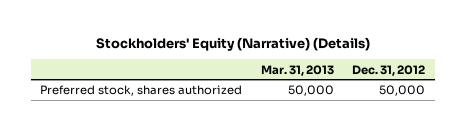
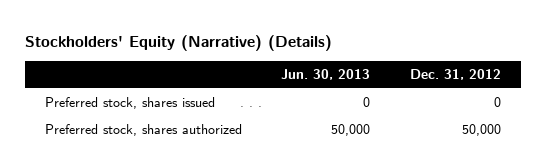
- | Mar. 31, 2013 | Dec. 31, 2012
+ | Jun. 30, 2013 | Dec. 31, 2012
+ Preferred stock, shares issued | 0 | 0

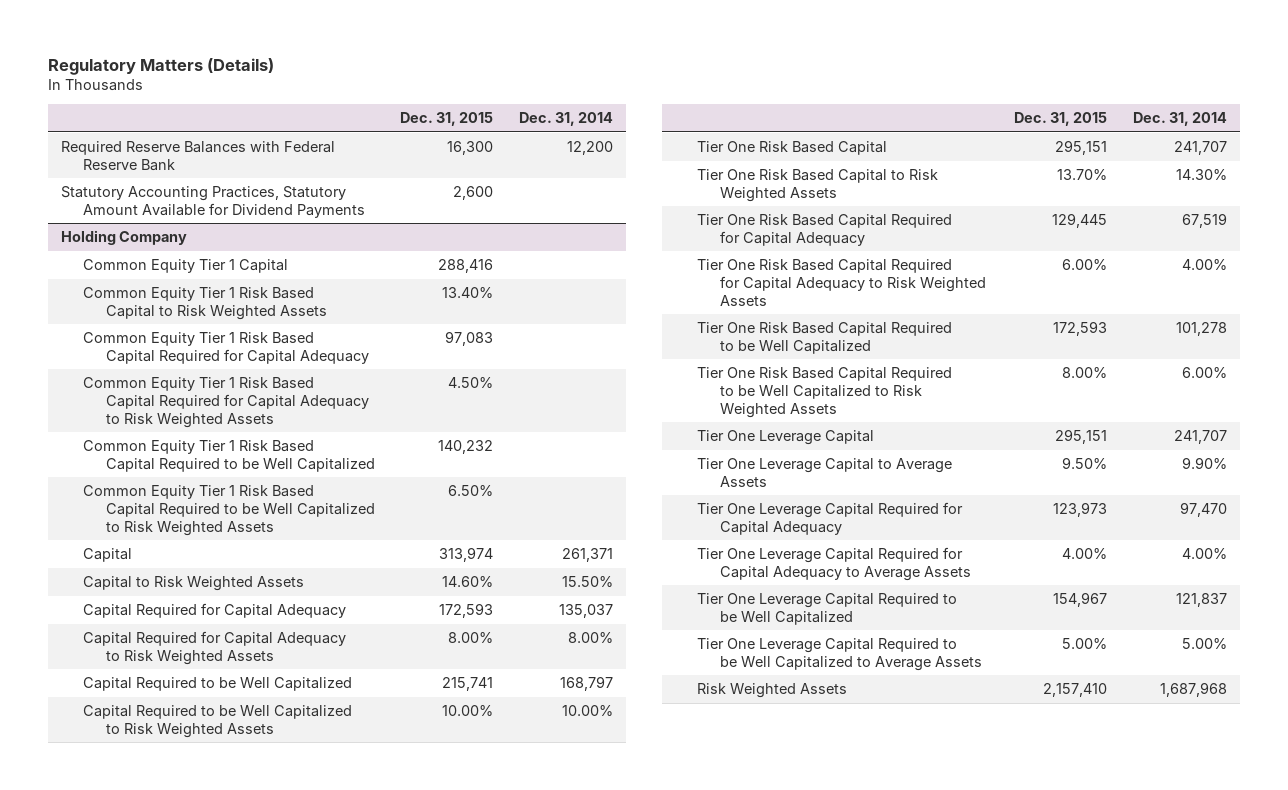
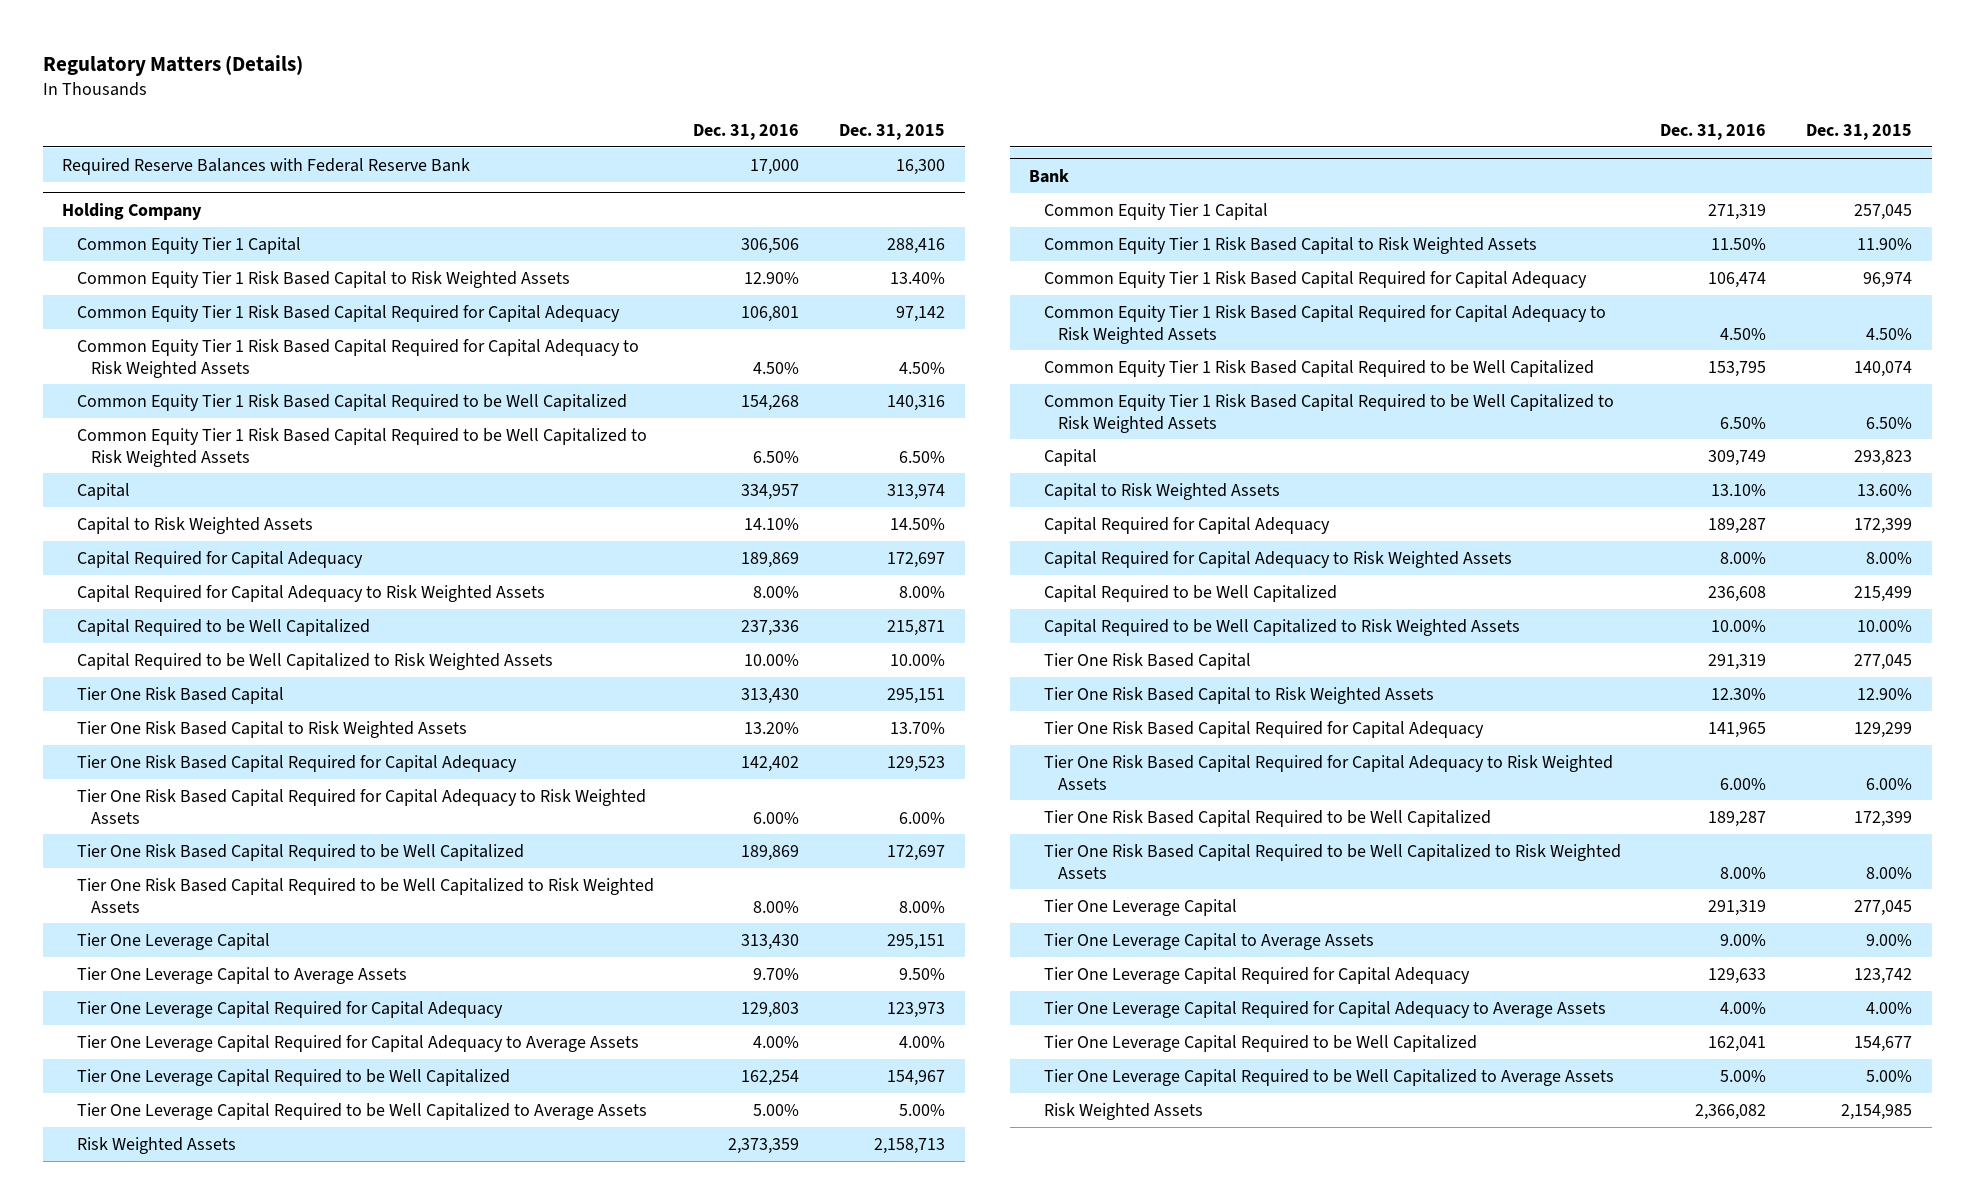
- | Dec. 31, 2015 | Dec. 31, 2014
+ | Dec. 31, 2016 | Dec. 31, 2015
- Statutory Accounting Practices, Statutory Amount Available for Dividend Payments | 2,600 |
@ Holding Company
- Common Equity Tier 1 Risk Based Capital Required for Capital Adequacy | 97,083 |
+ Common Equity Tier 1 Risk Based Capital Required for Capital Adequacy | 106,801 | 97,142
- Common Equity Tier 1 Risk Based Capital Required to be Well Capitalized | 140,232 |
+ Common Equity Tier 1 Risk Based Capital Required to be Well Capitalized | 154,268 | 140,316
- Capital to Risk Weighted Assets | 14.60% | 15.50%
- Capital Required for Capital Adequacy | 172,593 | 135,037
+ Capital to Risk Weighted Assets | 14.10% | 14.50%
+ Capital Required for Capital Adequacy | 189,869 | 172,697
- Capital Required to be Well Capitalized | 215,741 | 168,797
+ Capital Required to be Well Capitalized | 237,336 | 215,871
- Tier One Risk Based Capital Required for Capital Adequacy | 129,445 | 67,519
+ Tier One Risk Based Capital Required for Capital Adequacy | 142,402 | 129,523
- Tier One Risk Based Capital Required to be Well Capitalized | 172,593 | 101,278
+ Tier One Risk Based Capital Required to be Well Capitalized | 189,869 | 172,697
- Risk Weighted Assets | 2,157,410 | 1,687,968
+ Risk Weighted Assets | 2,373,359 | 2,158,713
+ Bank
+ Common Equity Tier 1 Capital | 271,319 | 257,045
+ Common Equity Tier 1 Risk Based Capital to Risk Weighted Assets | 11.50% | 11.90%
+ Common Equity Tier 1 Risk Based Capital Required for Capital Adequacy | 106,474 | 96,974
+ Common Equity Tier 1 Risk Based Capital Required for Capital Adequacy to Risk Weighted Assets | 4.50% | 4.50%
+ Common Equity Tier 1 Risk Based Capital Required to be Well Capitalized | 153,795 | 140,074
+ Common Equity Tier 1 Risk Based Capital Required to be Well Capitalized to Risk Weighted Assets | 6.50% | 6.50%
+ Capital | 309,749 | 293,823
+ Capital to Risk Weighted Assets | 13.10% | 13.60%
+ Capital Required for Capital Adequacy | 189,287 | 172,399
+ Capital Required for Capital Adequacy to Risk Weighted Assets | 8.00% | 8.00%
+ Capital Required to be Well Capitalized | 236,608 | 215,499
+ Capital Required to be Well Capitalized to Risk Weighted Assets | 10.00% | 10.00%
+ Tier One Risk Based Capital | 291,319 | 277,045
+ Tier One Risk Based Capital to Risk Weighted Assets | 12.30% | 12.90%
+ Tier One Risk Based Capital Required for Capital Adequacy | 141,965 | 129,299
+ Tier One Risk Based Capital Required for Capital Adequacy to Risk Weighted Assets | 6.00% | 6.00%
+ Tier One Risk Based Capital Required to be Well Capitalized | 189,287 | 172,399
+ Tier One Risk Based Capital Required to be Well Capitalized to Risk Weighted Assets | 8.00% | 8.00%
+ Tier One Leverage Capital | 291,319 | 277,045
+ Tier One Leverage Capital to Average Assets | 9.00% | 9.00%
+ Tier One Leverage Capital Required for Capital Adequacy | 129,633 | 123,742
+ Tier One Leverage Capital Required for Capital Adequacy to Average Assets | 4.00% | 4.00%
+ Tier One Leverage Capital Required to be Well Capitalized | 162,041 | 154,677
+ Tier One Leverage Capital Required to be Well Capitalized to Average Assets | 5.00% | 5.00%
+ Risk Weighted Assets | 2,366,082 | 2,154,985

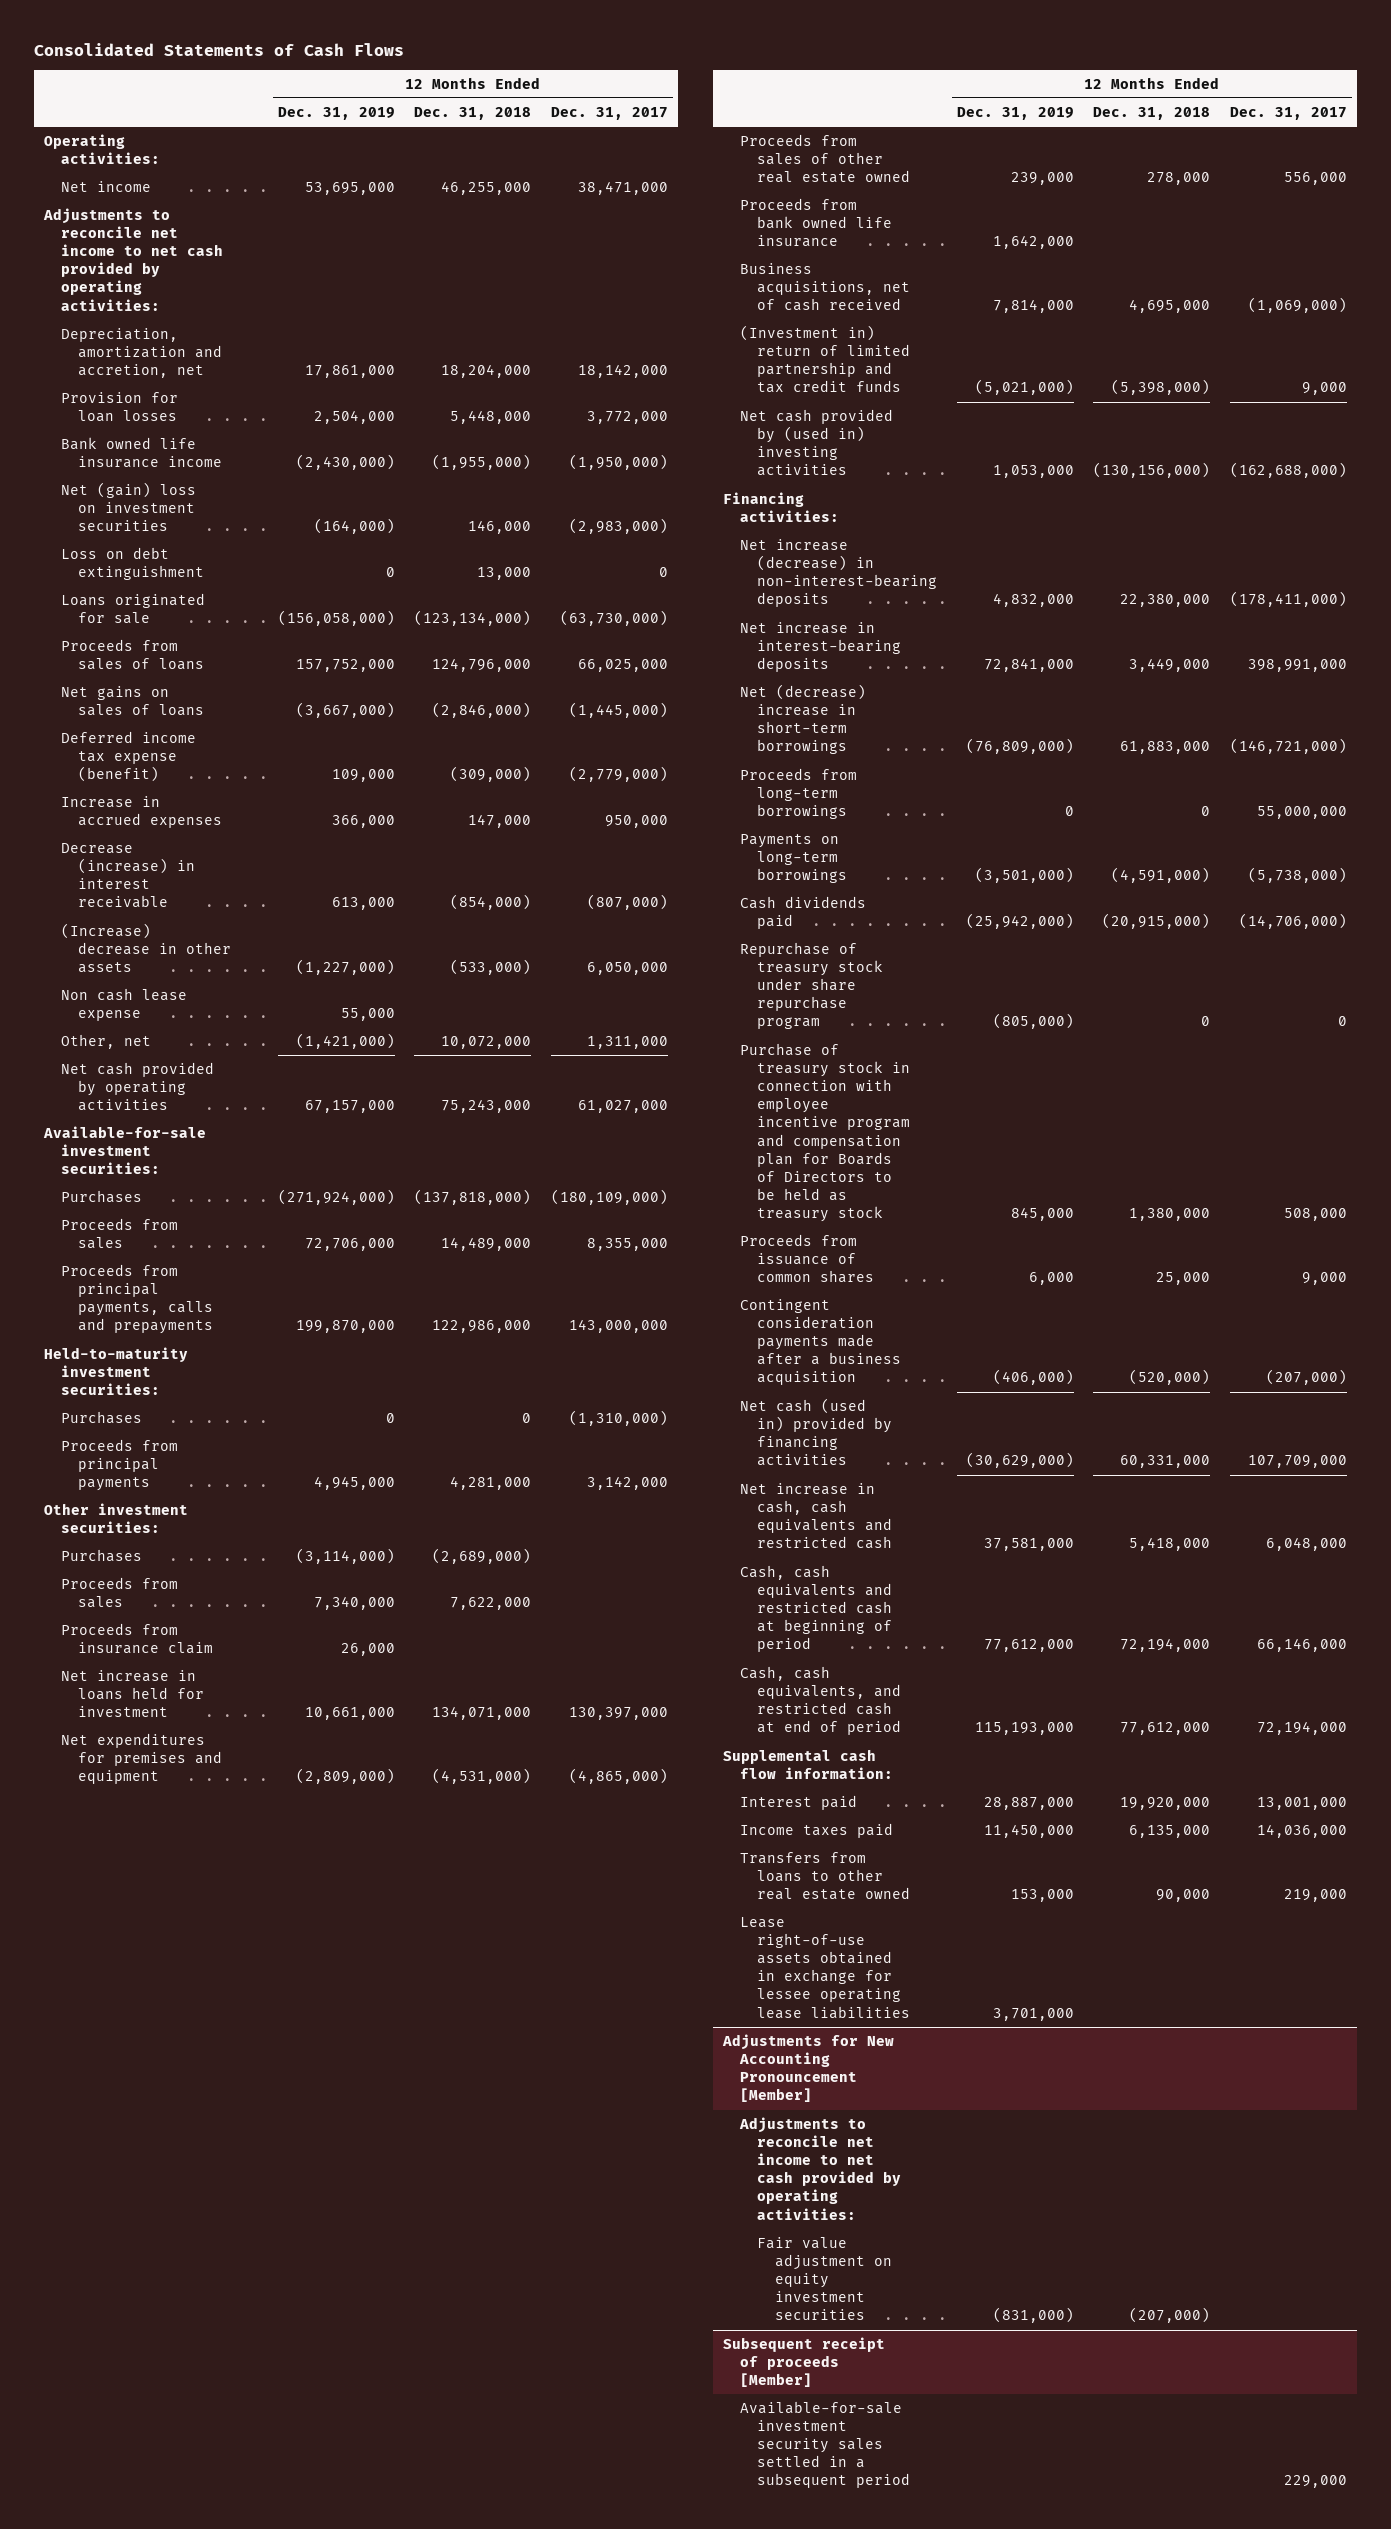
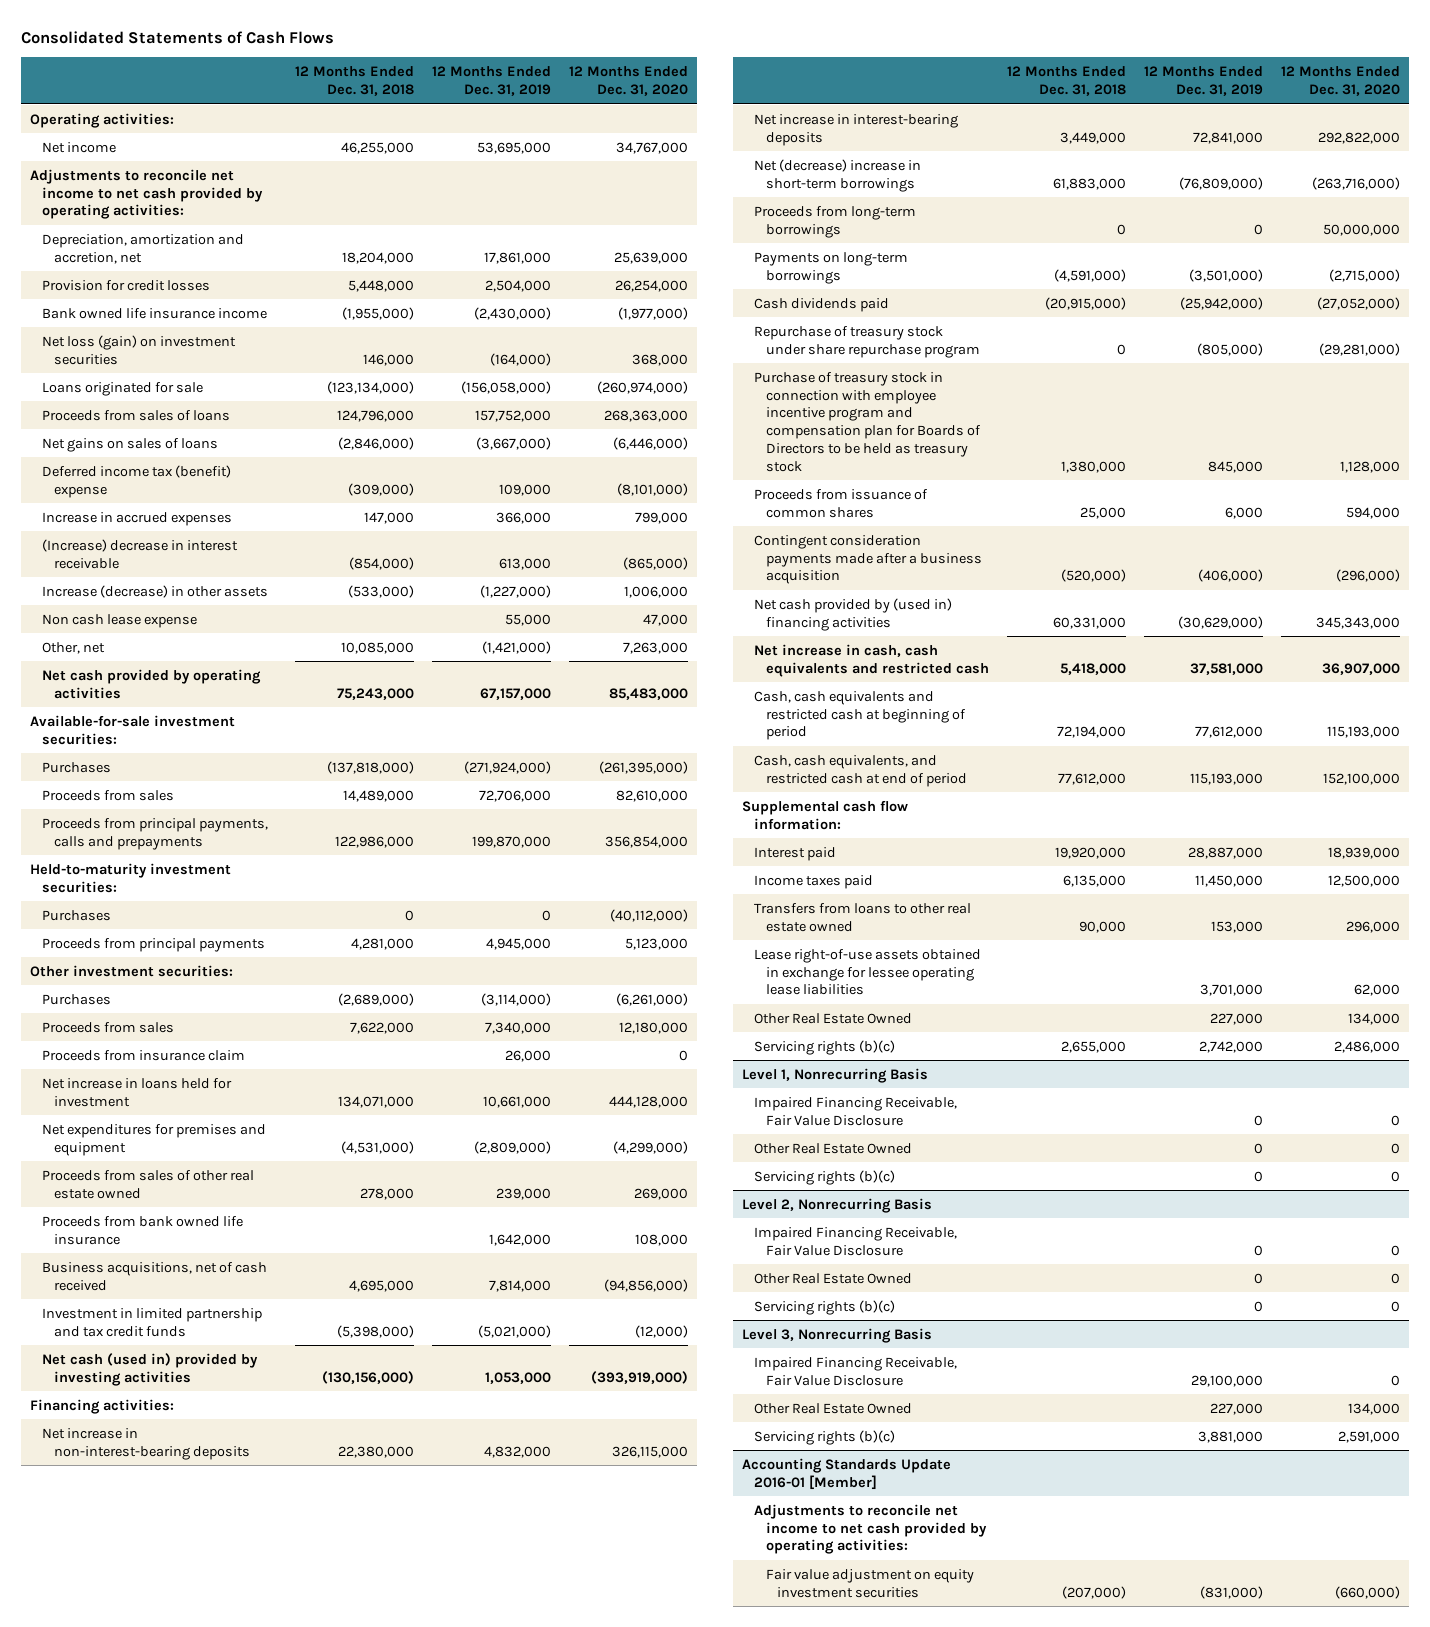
- | 12 Months Ended Dec. 31, 2019 | 12 Months Ended Dec. 31, 2018 | 12 Months Ended Dec. 31, 2017
+ | 12 Months Ended Dec. 31, 2018 | 12 Months Ended Dec. 31, 2019 | 12 Months Ended Dec. 31, 2020
- Provision for loan losses | 2,504,000 | 5,448,000 | 3,772,000
+ Provision for credit losses | 5,448,000 | 2,504,000 | 26,254,000
- Net (gain) loss on investment securities | (164,000) | 146,000 | (2,983,000)
- Loss on debt extinguishment | 0 | 13,000 | 0
+ Net loss (gain) on investment securities | 146,000 | (164,000) | 368,000
- Deferred income tax expense (benefit) | 109,000 | (309,000) | (2,779,000)
+ Deferred income tax (benefit) expense | (309,000) | 109,000 | (8,101,000)
- Decrease (increase) in interest receivable | 613,000 | (854,000) | (807,000)
- (Increase) decrease in other assets | (1,227,000) | (533,000) | 6,050,000
+ (Increase) decrease in interest receivable | (854,000) | 613,000 | (865,000)
+ Increase (decrease) in other assets | (533,000) | (1,227,000) | 1,006,000
- Other, net | (1,421,000) | 10,072,000 | 1,311,000
+ Other, net | 10,085,000 | (1,421,000) | 7,263,000
- (Investment in) return of limited partnership and tax credit funds | (5,021,000) | (5,398,000) | 9,000
- Net cash provided by (used in) investing activities | 1,053,000 | (130,156,000) | (162,688,000)
+ Investment in limited partnership and tax credit funds | (5,398,000) | (5,021,000) | (12,000)
+ Net cash (used in) provided by investing activities | (130,156,000) | 1,053,000 | (393,919,000)
- Net increase (decrease) in non-interest-bearing deposits | 4,832,000 | 22,380,000 | (178,411,000)
+ Net increase in non-interest-bearing deposits | 22,380,000 | 4,832,000 | 326,115,000
- Net cash (used in) provided by financing activities | (30,629,000) | 60,331,000 | 107,709,000
+ Net cash provided by (used in) financing activities | 60,331,000 | (30,629,000) | 345,343,000
- Adjustments for New Accounting Pronouncement [Member]
+ Other Real Estate Owned | | 227,000 | 134,000
+ Servicing rights (b)(c) | 2,655,000 | 2,742,000 | 2,486,000
+ Level 1, Nonrecurring Basis
+ Impaired Financing Receivable, Fair Value Disclosure | | 0 | 0
+ Other Real Estate Owned | | 0 | 0
+ Servicing rights (b)(c) | | 0 | 0
+ Level 2, Nonrecurring Basis
+ Impaired Financing Receivable, Fair Value Disclosure | | 0 | 0
+ Other Real Estate Owned | | 0 | 0
+ Servicing rights (b)(c) | | 0 | 0
+ Level 3, Nonrecurring Basis
+ Impaired Financing Receivable, Fair Value Disclosure | | 29,100,000 | 0
+ Other Real Estate Owned | | 227,000 | 134,000
+ Servicing rights (b)(c) | | 3,881,000 | 2,591,000
+ Accounting Standards Update 2016-01 [Member]
- Subsequent receipt of proceeds [Member]
- Available-for-sale investment security sales settled in a subsequent period | | | 229,000

